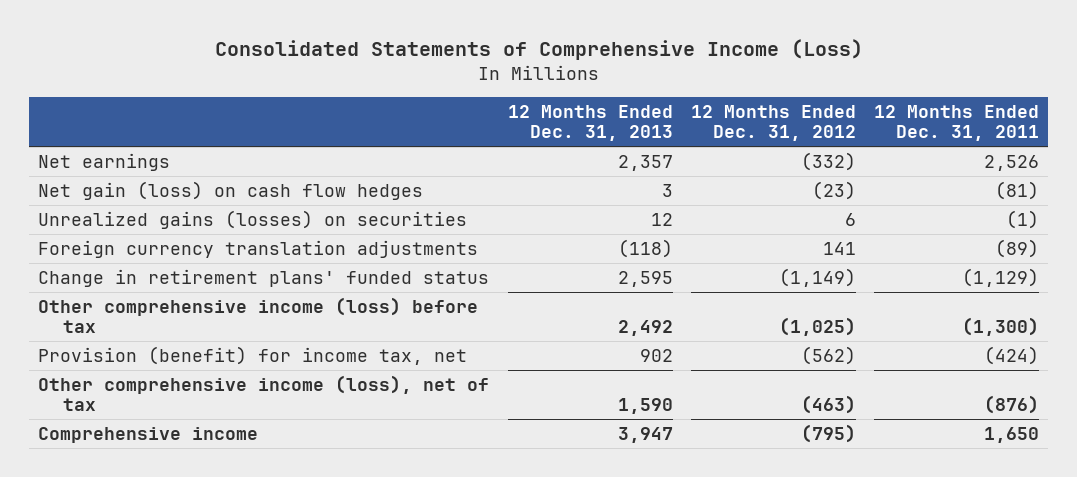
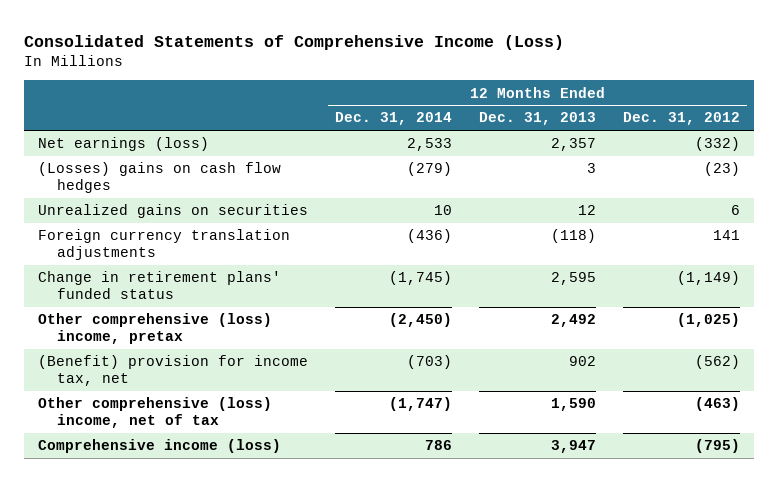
- | 12 Months Ended Dec. 31, 2013 | 12 Months Ended Dec. 31, 2012 | 12 Months Ended Dec. 31, 2011
+ | 12 Months Ended Dec. 31, 2014 | 12 Months Ended Dec. 31, 2013 | 12 Months Ended Dec. 31, 2012
- Net earnings | 2,357 | (332) | 2,526
- Net gain (loss) on cash flow hedges | 3 | (23) | (81)
- Unrealized gains (losses) on securities | 12 | 6 | (1)
+ Net earnings (loss) | 2,533 | 2,357 | (332)
+ (Losses) gains on cash flow hedges | (279) | 3 | (23)
+ Unrealized gains on securities | 10 | 12 | 6
- Other comprehensive income (loss) before tax | 2,492 | (1,025) | (1,300)
- Provision (benefit) for income tax, net | 902 | (562) | (424)
- Other comprehensive income (loss), net of tax | 1,590 | (463) | (876)
- Comprehensive income | 3,947 | (795) | 1,650
+ Other comprehensive (loss) income, pretax | (2,450) | 2,492 | (1,025)
+ (Benefit) provision for income tax, net | (703) | 902 | (562)
+ Other comprehensive (loss) income, net of tax | (1,747) | 1,590 | (463)
+ Comprehensive income (loss) | 786 | 3,947 | (795)

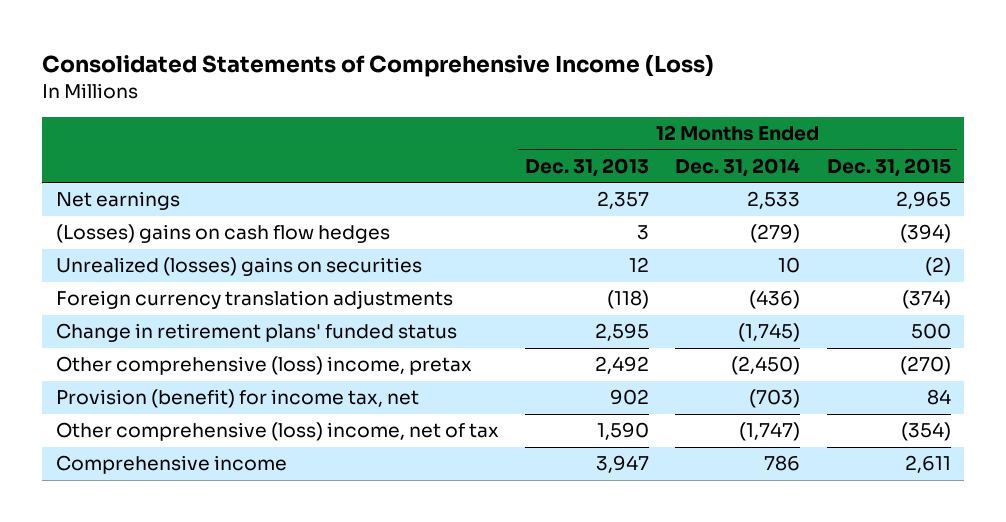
- | 12 Months Ended Dec. 31, 2014 | 12 Months Ended Dec. 31, 2013 | 12 Months Ended Dec. 31, 2012
+ | 12 Months Ended Dec. 31, 2013 | 12 Months Ended Dec. 31, 2014 | 12 Months Ended Dec. 31, 2015
- Net earnings (loss) | 2,533 | 2,357 | (332)
+ Net earnings | 2,357 | 2,533 | 2,965
- Unrealized gains on securities | 10 | 12 | 6
+ Unrealized (losses) gains on securities | 12 | 10 | (2)
- (Benefit) provision for income tax, net | (703) | 902 | (562)
+ Provision (benefit) for income tax, net | 902 | (703) | 84
- Comprehensive income (loss) | 786 | 3,947 | (795)
+ Comprehensive income | 3,947 | 786 | 2,611

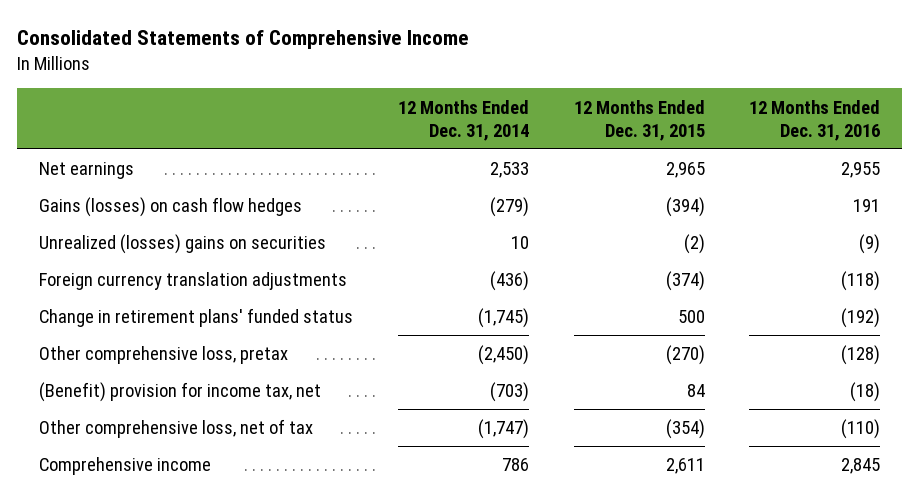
- Consolidated Statements of Comprehensive Income (Loss)
+ Consolidated Statements of Comprehensive Income
- | 12 Months Ended Dec. 31, 2013 | 12 Months Ended Dec. 31, 2014 | 12 Months Ended Dec. 31, 2015
+ | 12 Months Ended Dec. 31, 2014 | 12 Months Ended Dec. 31, 2015 | 12 Months Ended Dec. 31, 2016
- (Losses) gains on cash flow hedges | 3 | (279) | (394)
+ Gains (losses) on cash flow hedges | (279) | (394) | 191
- Other comprehensive (loss) income, pretax | 2,492 | (2,450) | (270)
- Provision (benefit) for income tax, net | 902 | (703) | 84
- Other comprehensive (loss) income, net of tax | 1,590 | (1,747) | (354)
+ Other comprehensive loss, pretax | (2,450) | (270) | (128)
+ (Benefit) provision for income tax, net | (703) | 84 | (18)
+ Other comprehensive loss, net of tax | (1,747) | (354) | (110)

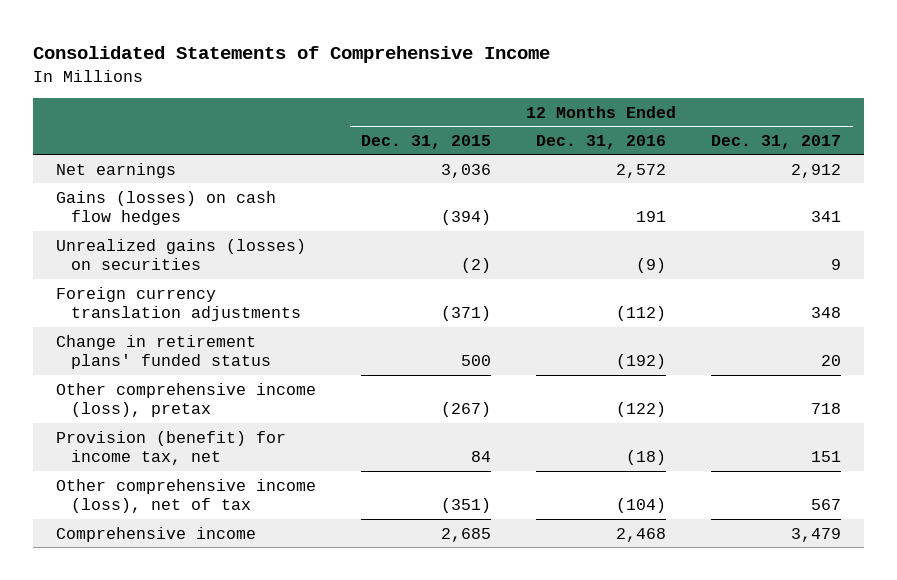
- | 12 Months Ended Dec. 31, 2014 | 12 Months Ended Dec. 31, 2015 | 12 Months Ended Dec. 31, 2016
+ | 12 Months Ended Dec. 31, 2015 | 12 Months Ended Dec. 31, 2016 | 12 Months Ended Dec. 31, 2017
- Net earnings | 2,533 | 2,965 | 2,955
+ Net earnings | 3,036 | 2,572 | 2,912
- Unrealized (losses) gains on securities | 10 | (2) | (9)
- Foreign currency translation adjustments | (436) | (374) | (118)
+ Unrealized gains (losses) on securities | (2) | (9) | 9
+ Foreign currency translation adjustments | (371) | (112) | 348
- Other comprehensive loss, pretax | (2,450) | (270) | (128)
- (Benefit) provision for income tax, net | (703) | 84 | (18)
- Other comprehensive loss, net of tax | (1,747) | (354) | (110)
- Comprehensive income | 786 | 2,611 | 2,845
+ Other comprehensive income (loss), pretax | (267) | (122) | 718
+ Provision (benefit) for income tax, net | 84 | (18) | 151
+ Other comprehensive income (loss), net of tax | (351) | (104) | 567
+ Comprehensive income | 2,685 | 2,468 | 3,479

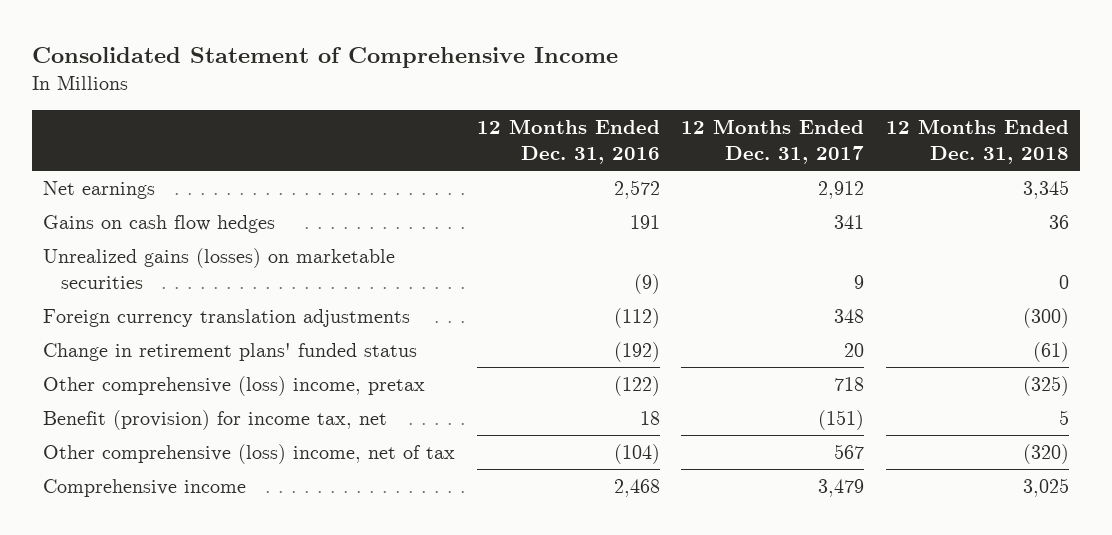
- Consolidated Statements of Comprehensive Income
+ Consolidated Statement of Comprehensive Income
- | 12 Months Ended Dec. 31, 2015 | 12 Months Ended Dec. 31, 2016 | 12 Months Ended Dec. 31, 2017
+ | 12 Months Ended Dec. 31, 2016 | 12 Months Ended Dec. 31, 2017 | 12 Months Ended Dec. 31, 2018
- Gains (losses) on cash flow hedges | (394) | 191 | 341
- Unrealized gains (losses) on securities | (2) | (9) | 9
+ Gains on cash flow hedges | 191 | 341 | 36
+ Unrealized gains (losses) on marketable securities | (9) | 9 | 0
- Other comprehensive income (loss), pretax | (267) | (122) | 718
- Provision (benefit) for income tax, net | 84 | (18) | 151
- Other comprehensive income (loss), net of tax | (351) | (104) | 567
+ Other comprehensive (loss) income, pretax | (122) | 718 | (325)
+ Benefit (provision) for income tax, net | 18 | (151) | 5
+ Other comprehensive (loss) income, net of tax | (104) | 567 | (320)

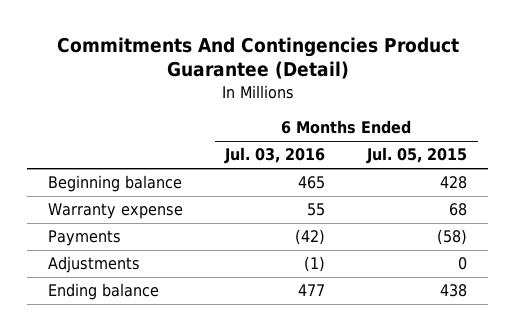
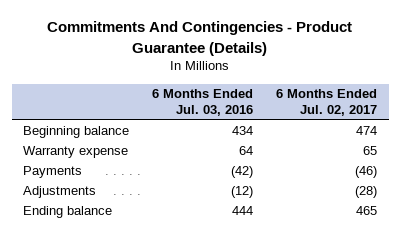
- Commitments And Contingencies Product Guarantee (Detail)
+ Commitments And Contingencies - Product Guarantee (Details)
- | 6 Months Ended Jul. 03, 2016 | 6 Months Ended Jul. 05, 2015
+ | 6 Months Ended Jul. 03, 2016 | 6 Months Ended Jul. 02, 2017
- Beginning balance | 465 | 428
- Warranty expense | 55 | 68
+ Beginning balance | 434 | 474
+ Warranty expense | 64 | 65
- Adjustments | (1) | 0
- Ending balance | 477 | 438
+ Adjustments | (12) | (28)
+ Ending balance | 444 | 465

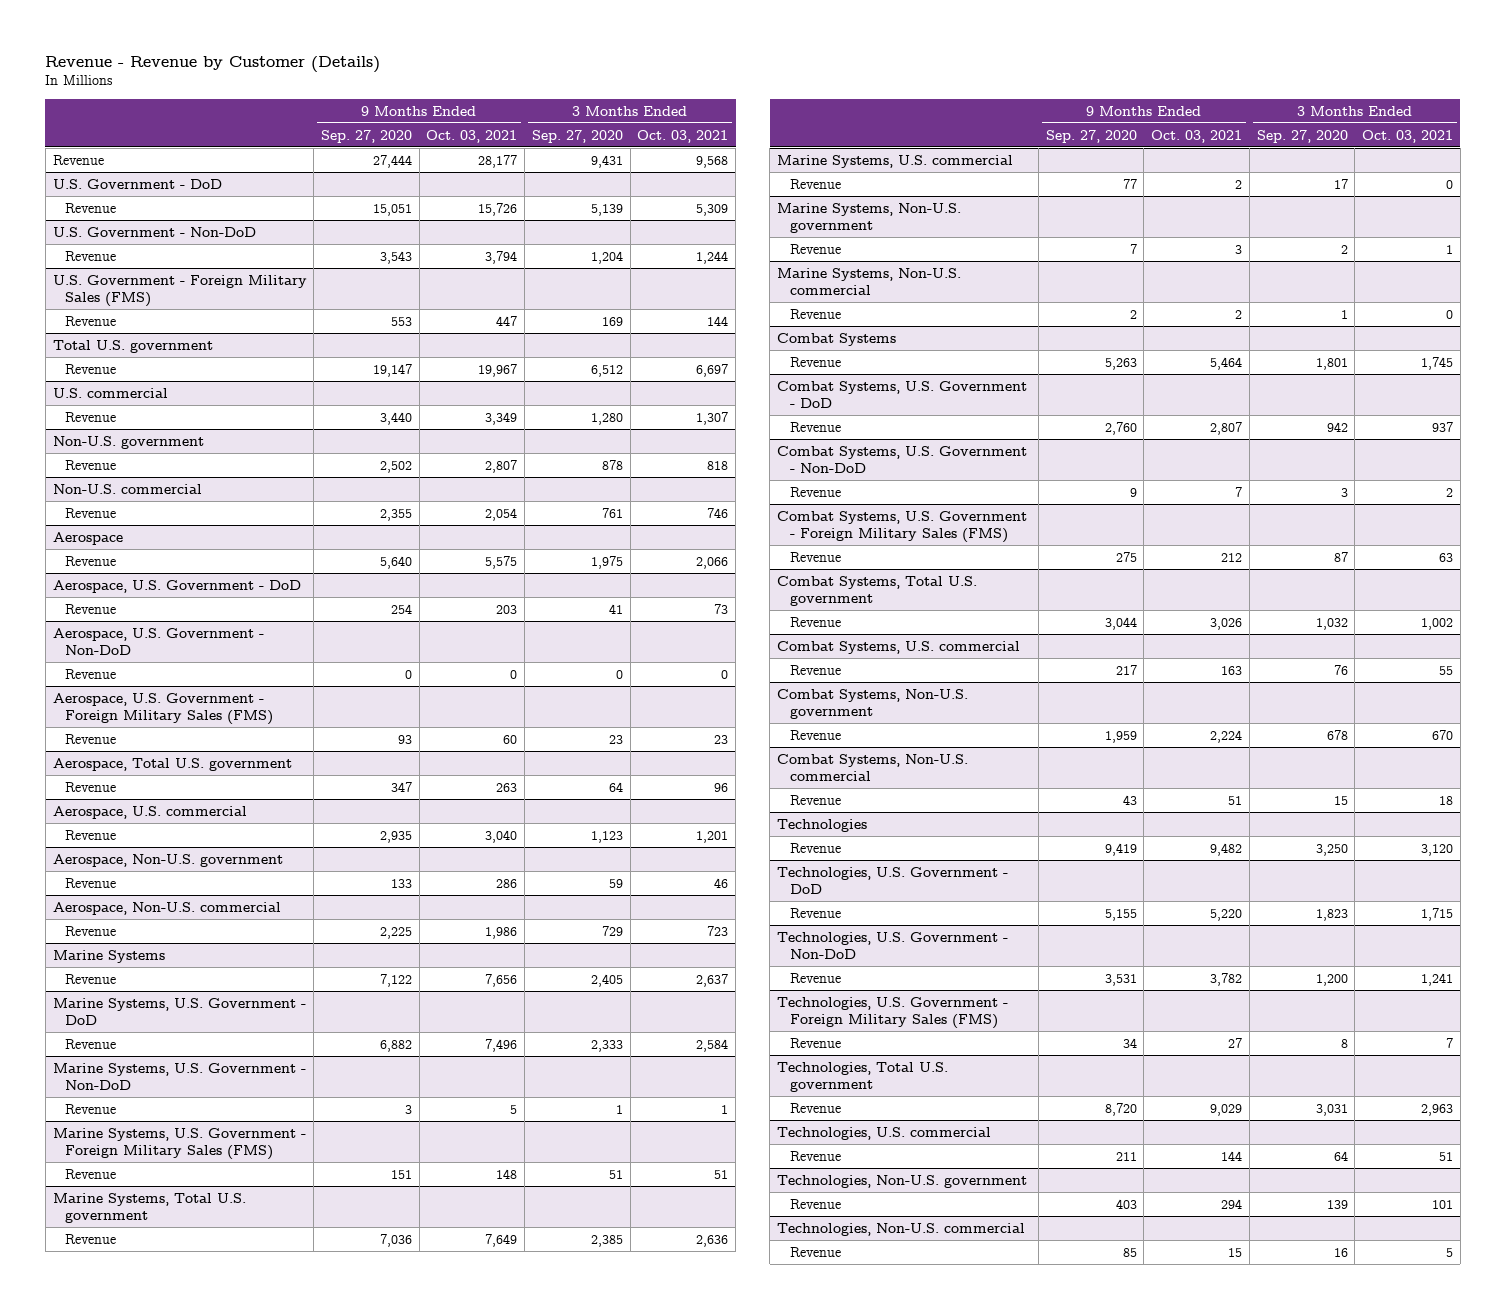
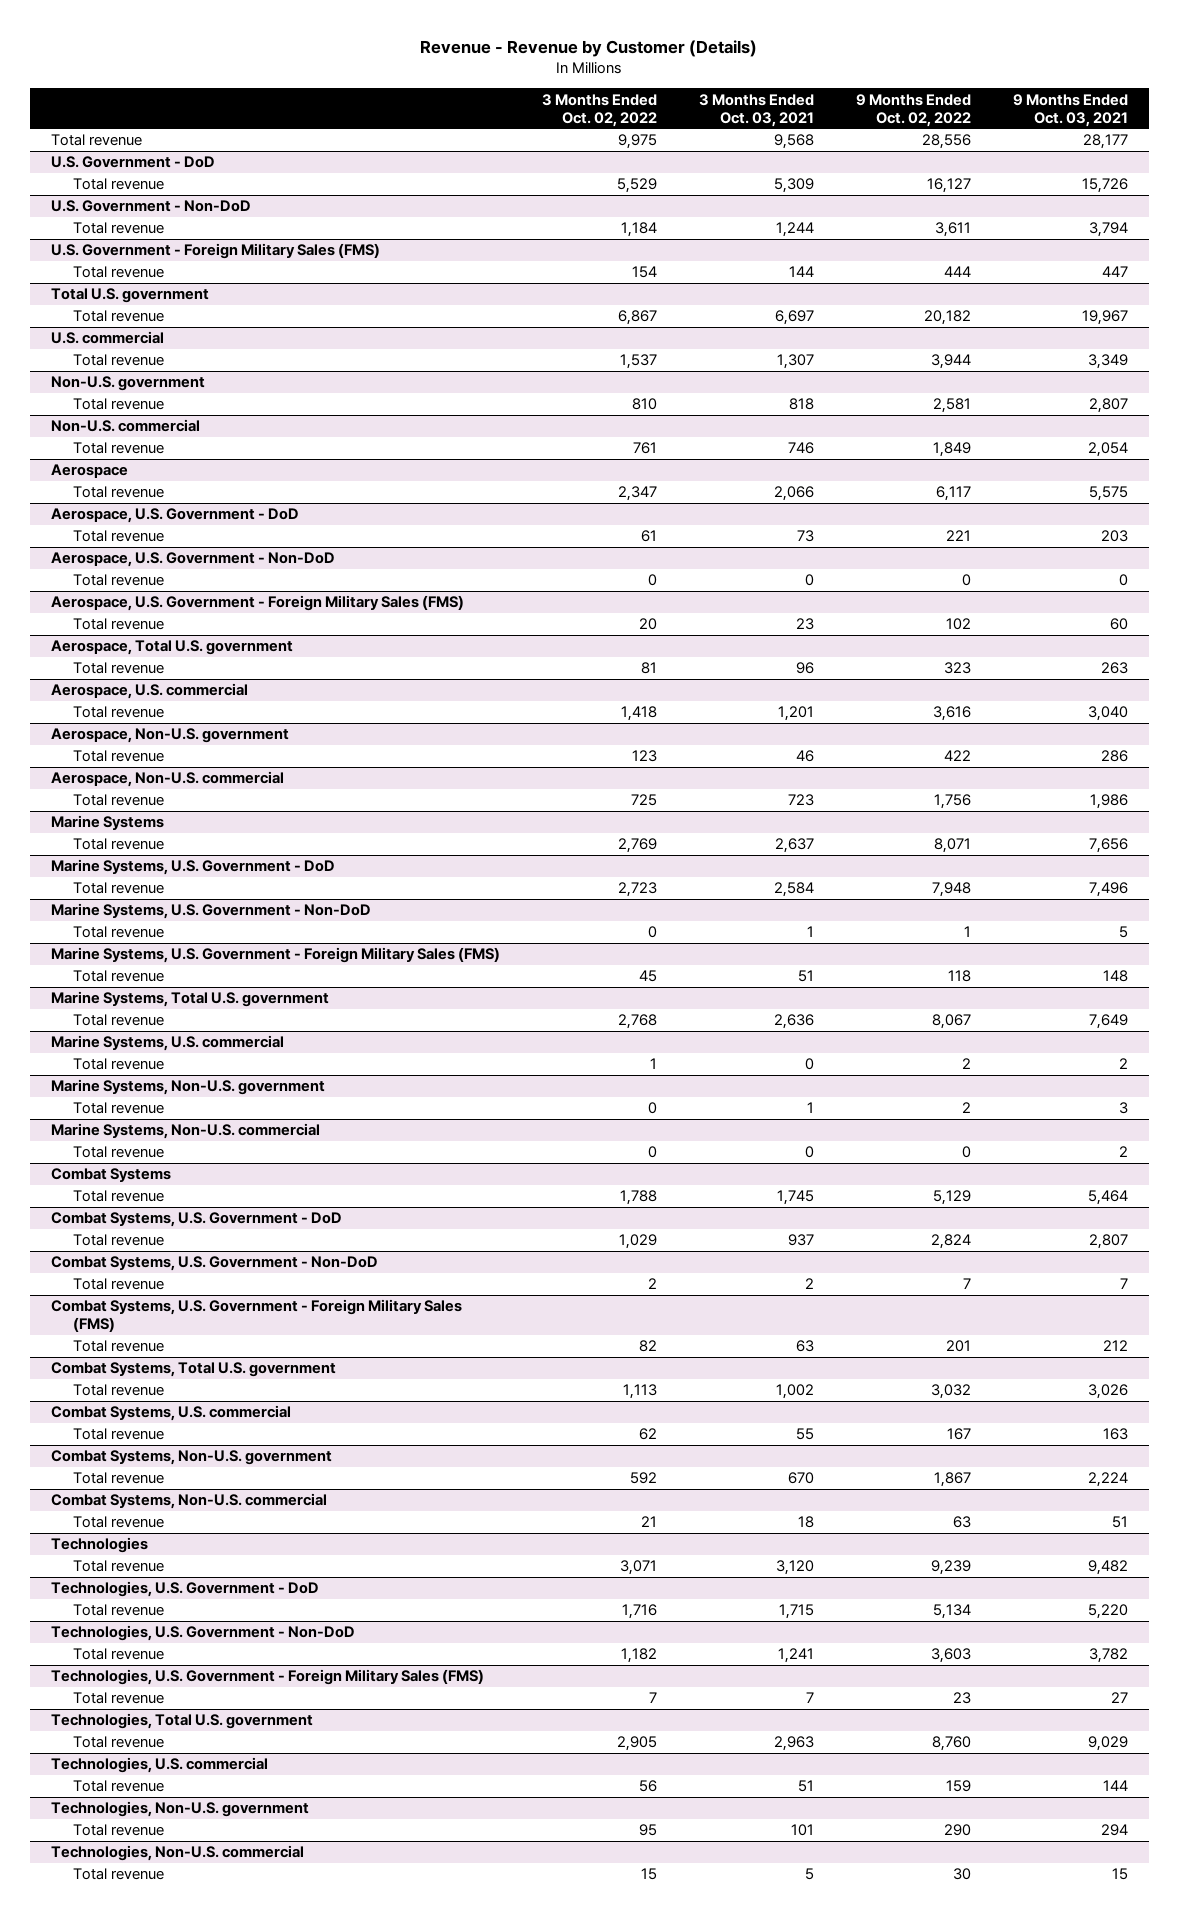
- | 9 Months Ended Sep. 27, 2020 | 9 Months Ended Oct. 03, 2021 | 3 Months Ended Sep. 27, 2020 | 3 Months Ended Oct. 03, 2021
+ | 3 Months Ended Oct. 02, 2022 | 3 Months Ended Oct. 03, 2021 | 9 Months Ended Oct. 02, 2022 | 9 Months Ended Oct. 03, 2021
- Revenue | 27,444 | 28,177 | 9,431 | 9,568
+ Total revenue | 9,975 | 9,568 | 28,556 | 28,177
@ U.S. Government - DoD
- Revenue | 15,051 | 15,726 | 5,139 | 5,309
+ Total revenue | 5,529 | 5,309 | 16,127 | 15,726
@ U.S. Government - Non-DoD
- Revenue | 3,543 | 3,794 | 1,204 | 1,244
+ Total revenue | 1,184 | 1,244 | 3,611 | 3,794
@ U.S. Government - Foreign Military Sales (FMS)
- Revenue | 553 | 447 | 169 | 144
+ Total revenue | 154 | 144 | 444 | 447
@ Total U.S. government
- Revenue | 19,147 | 19,967 | 6,512 | 6,697
+ Total revenue | 6,867 | 6,697 | 20,182 | 19,967
@ U.S. commercial
- Revenue | 3,440 | 3,349 | 1,280 | 1,307
+ Total revenue | 1,537 | 1,307 | 3,944 | 3,349
@ Non-U.S. government
- Revenue | 2,502 | 2,807 | 878 | 818
+ Total revenue | 810 | 818 | 2,581 | 2,807
@ Non-U.S. commercial
- Revenue | 2,355 | 2,054 | 761 | 746
+ Total revenue | 761 | 746 | 1,849 | 2,054
@ Aerospace
- Revenue | 5,640 | 5,575 | 1,975 | 2,066
+ Total revenue | 2,347 | 2,066 | 6,117 | 5,575
@ Aerospace, U.S. Government - DoD
- Revenue | 254 | 203 | 41 | 73
+ Total revenue | 61 | 73 | 221 | 203
@ Aerospace, U.S. Government - Non-DoD
- Revenue | 0 | 0 | 0 | 0
+ Total revenue | 0 | 0 | 0 | 0
@ Aerospace, U.S. Government - Foreign Military Sales (FMS)
- Revenue | 93 | 60 | 23 | 23
+ Total revenue | 20 | 23 | 102 | 60
@ Aerospace, Total U.S. government
- Revenue | 347 | 263 | 64 | 96
+ Total revenue | 81 | 96 | 323 | 263
@ Aerospace, U.S. commercial
- Revenue | 2,935 | 3,040 | 1,123 | 1,201
+ Total revenue | 1,418 | 1,201 | 3,616 | 3,040
@ Aerospace, Non-U.S. government
- Revenue | 133 | 286 | 59 | 46
+ Total revenue | 123 | 46 | 422 | 286
@ Aerospace, Non-U.S. commercial
- Revenue | 2,225 | 1,986 | 729 | 723
+ Total revenue | 725 | 723 | 1,756 | 1,986
@ Marine Systems
- Revenue | 7,122 | 7,656 | 2,405 | 2,637
+ Total revenue | 2,769 | 2,637 | 8,071 | 7,656
@ Marine Systems, U.S. Government - DoD
- Revenue | 6,882 | 7,496 | 2,333 | 2,584
+ Total revenue | 2,723 | 2,584 | 7,948 | 7,496
@ Marine Systems, U.S. Government - Non-DoD
- Revenue | 3 | 5 | 1 | 1
+ Total revenue | 0 | 1 | 1 | 5
@ Marine Systems, U.S. Government - Foreign Military Sales (FMS)
- Revenue | 151 | 148 | 51 | 51
+ Total revenue | 45 | 51 | 118 | 148
@ Marine Systems, Total U.S. government
- Revenue | 7,036 | 7,649 | 2,385 | 2,636
+ Total revenue | 2,768 | 2,636 | 8,067 | 7,649
@ Marine Systems, U.S. commercial
- Revenue | 77 | 2 | 17 | 0
+ Total revenue | 1 | 0 | 2 | 2
@ Marine Systems, Non-U.S. government
- Revenue | 7 | 3 | 2 | 1
+ Total revenue | 0 | 1 | 2 | 3
@ Marine Systems, Non-U.S. commercial
- Revenue | 2 | 2 | 1 | 0
+ Total revenue | 0 | 0 | 0 | 2
@ Combat Systems
- Revenue | 5,263 | 5,464 | 1,801 | 1,745
+ Total revenue | 1,788 | 1,745 | 5,129 | 5,464
@ Combat Systems, U.S. Government - DoD
- Revenue | 2,760 | 2,807 | 942 | 937
+ Total revenue | 1,029 | 937 | 2,824 | 2,807
@ Combat Systems, U.S. Government - Non-DoD
- Revenue | 9 | 7 | 3 | 2
+ Total revenue | 2 | 2 | 7 | 7
@ Combat Systems, U.S. Government - Foreign Military Sales (FMS)
- Revenue | 275 | 212 | 87 | 63
+ Total revenue | 82 | 63 | 201 | 212
@ Combat Systems, Total U.S. government
- Revenue | 3,044 | 3,026 | 1,032 | 1,002
+ Total revenue | 1,113 | 1,002 | 3,032 | 3,026
@ Combat Systems, U.S. commercial
- Revenue | 217 | 163 | 76 | 55
+ Total revenue | 62 | 55 | 167 | 163
@ Combat Systems, Non-U.S. government
- Revenue | 1,959 | 2,224 | 678 | 670
+ Total revenue | 592 | 670 | 1,867 | 2,224
@ Combat Systems, Non-U.S. commercial
- Revenue | 43 | 51 | 15 | 18
+ Total revenue | 21 | 18 | 63 | 51
@ Technologies
- Revenue | 9,419 | 9,482 | 3,250 | 3,120
+ Total revenue | 3,071 | 3,120 | 9,239 | 9,482
@ Technologies, U.S. Government - DoD
- Revenue | 5,155 | 5,220 | 1,823 | 1,715
+ Total revenue | 1,716 | 1,715 | 5,134 | 5,220
@ Technologies, U.S. Government - Non-DoD
- Revenue | 3,531 | 3,782 | 1,200 | 1,241
+ Total revenue | 1,182 | 1,241 | 3,603 | 3,782
@ Technologies, U.S. Government - Foreign Military Sales (FMS)
- Revenue | 34 | 27 | 8 | 7
+ Total revenue | 7 | 7 | 23 | 27
@ Technologies, Total U.S. government
- Revenue | 8,720 | 9,029 | 3,031 | 2,963
+ Total revenue | 2,905 | 2,963 | 8,760 | 9,029
@ Technologies, U.S. commercial
- Revenue | 211 | 144 | 64 | 51
+ Total revenue | 56 | 51 | 159 | 144
@ Technologies, Non-U.S. government
- Revenue | 403 | 294 | 139 | 101
+ Total revenue | 95 | 101 | 290 | 294
@ Technologies, Non-U.S. commercial
- Revenue | 85 | 15 | 16 | 5
+ Total revenue | 15 | 5 | 30 | 15

